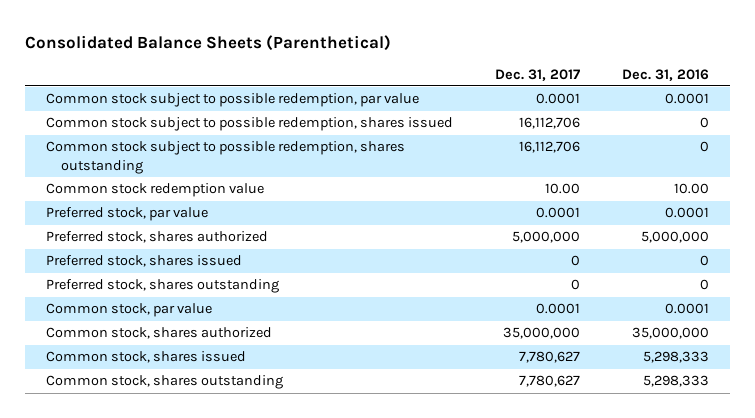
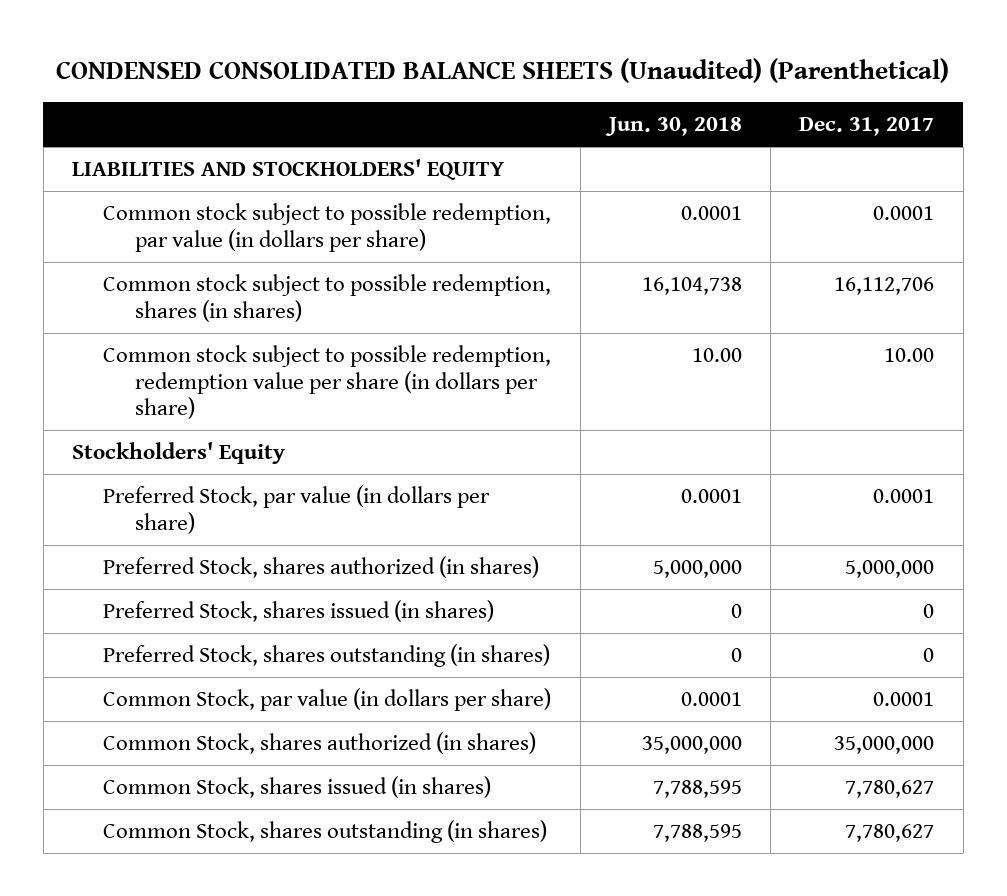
- Consolidated Balance Sheets (Parenthetical)
+ CONDENSED CONSOLIDATED BALANCE SHEETS (Unaudited) (Parenthetical)
- | Dec. 31, 2017 | Dec. 31, 2016
+ | Jun. 30, 2018 | Dec. 31, 2017
- Common stock subject to possible redemption, par value | 0.0001 | 0.0001
- Common stock subject to possible redemption, shares issued | 16,112,706 | 0
- Common stock subject to possible redemption, shares outstanding | 16,112,706 | 0
- Common stock redemption value | 10.00 | 10.00
- Preferred stock, par value | 0.0001 | 0.0001
- Preferred stock, shares authorized | 5,000,000 | 5,000,000
- Preferred stock, shares issued | 0 | 0
- Preferred stock, shares outstanding | 0 | 0
- Common stock, par value | 0.0001 | 0.0001
- Common stock, shares authorized | 35,000,000 | 35,000,000
- Common stock, shares issued | 7,780,627 | 5,298,333
- Common stock, shares outstanding | 7,780,627 | 5,298,333
+ LIABILITIES AND STOCKHOLDERS' EQUITY
+ Common stock subject to possible redemption, par value (in dollars per share) | 0.0001 | 0.0001
+ Common stock subject to possible redemption, shares (in shares) | 16,104,738 | 16,112,706
+ Common stock subject to possible redemption, redemption value per share (in dollars per share) | 10.00 | 10.00
+ Stockholders' Equity
+ Preferred Stock, par value (in dollars per share) | 0.0001 | 0.0001
+ Preferred Stock, shares authorized (in shares) | 5,000,000 | 5,000,000
+ Preferred Stock, shares issued (in shares) | 0 | 0
+ Preferred Stock, shares outstanding (in shares) | 0 | 0
+ Common Stock, par value (in dollars per share) | 0.0001 | 0.0001
+ Common Stock, shares authorized (in shares) | 35,000,000 | 35,000,000
+ Common Stock, shares issued (in shares) | 7,788,595 | 7,780,627
+ Common Stock, shares outstanding (in shares) | 7,788,595 | 7,780,627

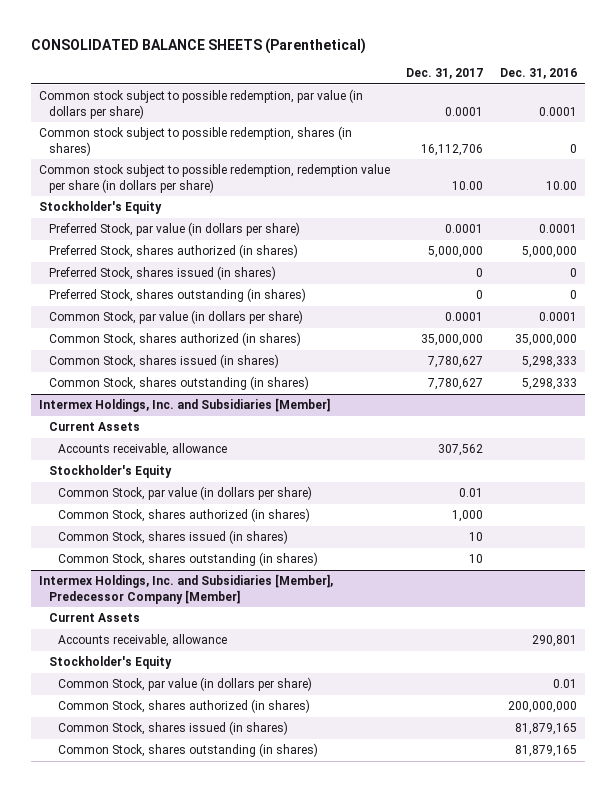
- CONDENSED CONSOLIDATED BALANCE SHEETS (Unaudited) (Parenthetical)
+ CONSOLIDATED BALANCE SHEETS (Parenthetical)
- | Jun. 30, 2018 | Dec. 31, 2017
+ | Dec. 31, 2017 | Dec. 31, 2016
- LIABILITIES AND STOCKHOLDERS' EQUITY
- Stockholders' Equity
+ Stockholder's Equity
+ Intermex Holdings, Inc. and Subsidiaries [Member]
+ Current Assets
+ Accounts receivable, allowance | 307,562 |
+ Stockholder's Equity
+ Common Stock, par value (in dollars per share) | 0.01 |
+ Common Stock, shares authorized (in shares) | 1,000 |
+ Common Stock, shares issued (in shares) | 10 |
+ Common Stock, shares outstanding (in shares) | 10 |
+ Intermex Holdings, Inc. and Subsidiaries [Member], Predecessor Company [Member]
+ Current Assets
+ Accounts receivable, allowance | | 290,801
+ Stockholder's Equity
+ Common Stock, par value (in dollars per share) | | 0.01
+ Common Stock, shares authorized (in shares) | | 200,000,000
+ Common Stock, shares issued (in shares) | | 81,879,165
+ Common Stock, shares outstanding (in shares) | | 81,879,165

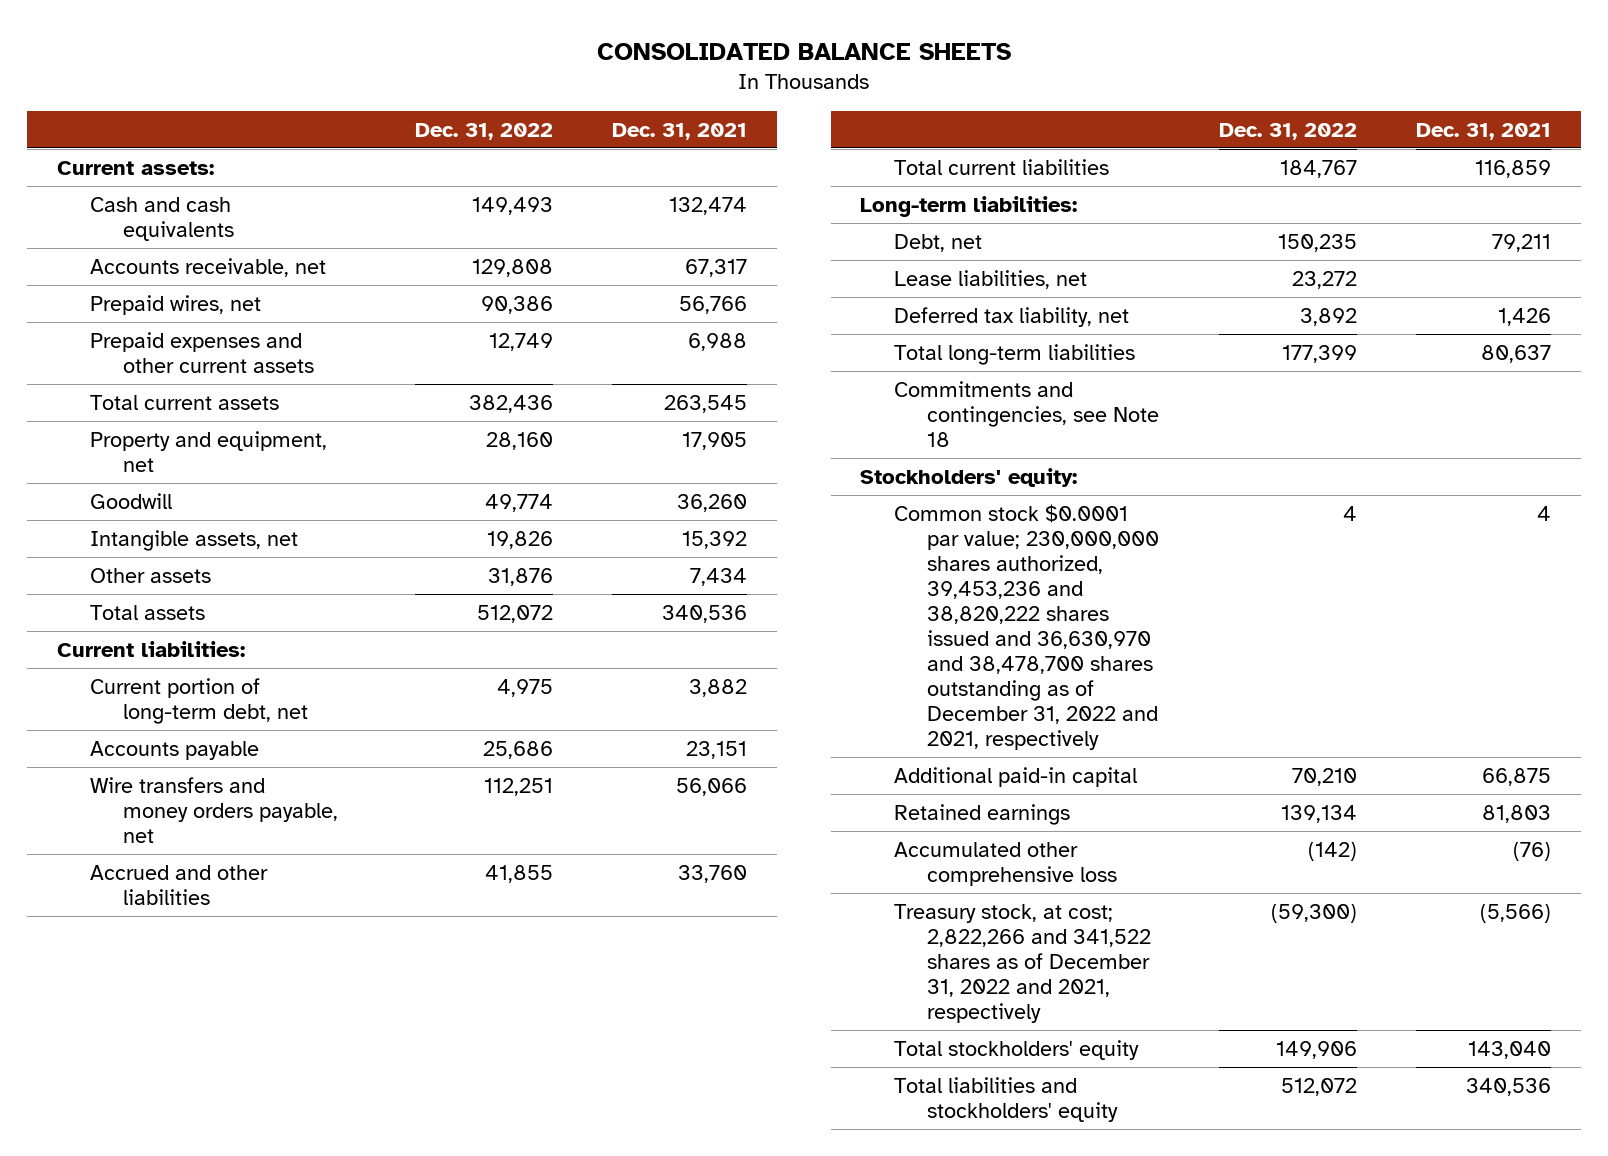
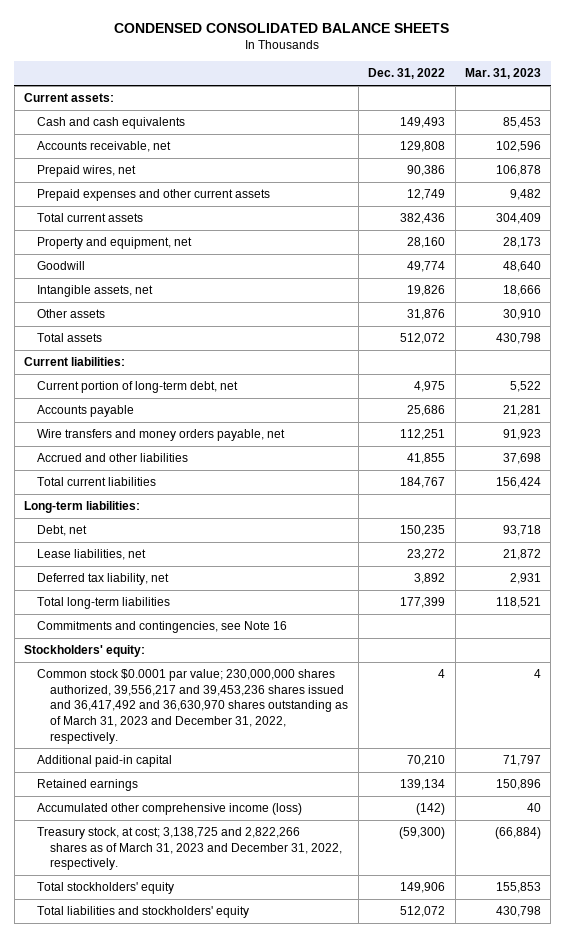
- CONSOLIDATED BALANCE SHEETS
+ CONDENSED CONSOLIDATED BALANCE SHEETS
- | Dec. 31, 2022 | Dec. 31, 2021
+ | Dec. 31, 2022 | Mar. 31, 2023
- Commitments and contingencies, see Note 18
+ Commitments and contingencies, see Note 16
- Common stock $0.0001 par value; 230,000,000 shares authorized, 39,453,236 and 38,820,222 shares issued and 36,630,970 and 38,478,700 shares outstanding as of December 31, 2022 and 2021, respectively | 4 | 4
+ Common stock $0.0001 par value; 230,000,000 shares authorized, 39,556,217 and 39,453,236 shares issued and 36,417,492 and 36,630,970 shares outstanding as of March 31, 2023 and December 31, 2022, respectively. | 4 | 4
- Accumulated other comprehensive loss | (142) | (76)
- Treasury stock, at cost; 2,822,266 and 341,522 shares as of December 31, 2022 and 2021, respectively | (59,300) | (5,566)
+ Accumulated other comprehensive income (loss) | (142) | 40
+ Treasury stock, at cost; 3,138,725 and 2,822,266 shares as of March 31, 2023 and December 31, 2022, respectively. | (59,300) | (66,884)

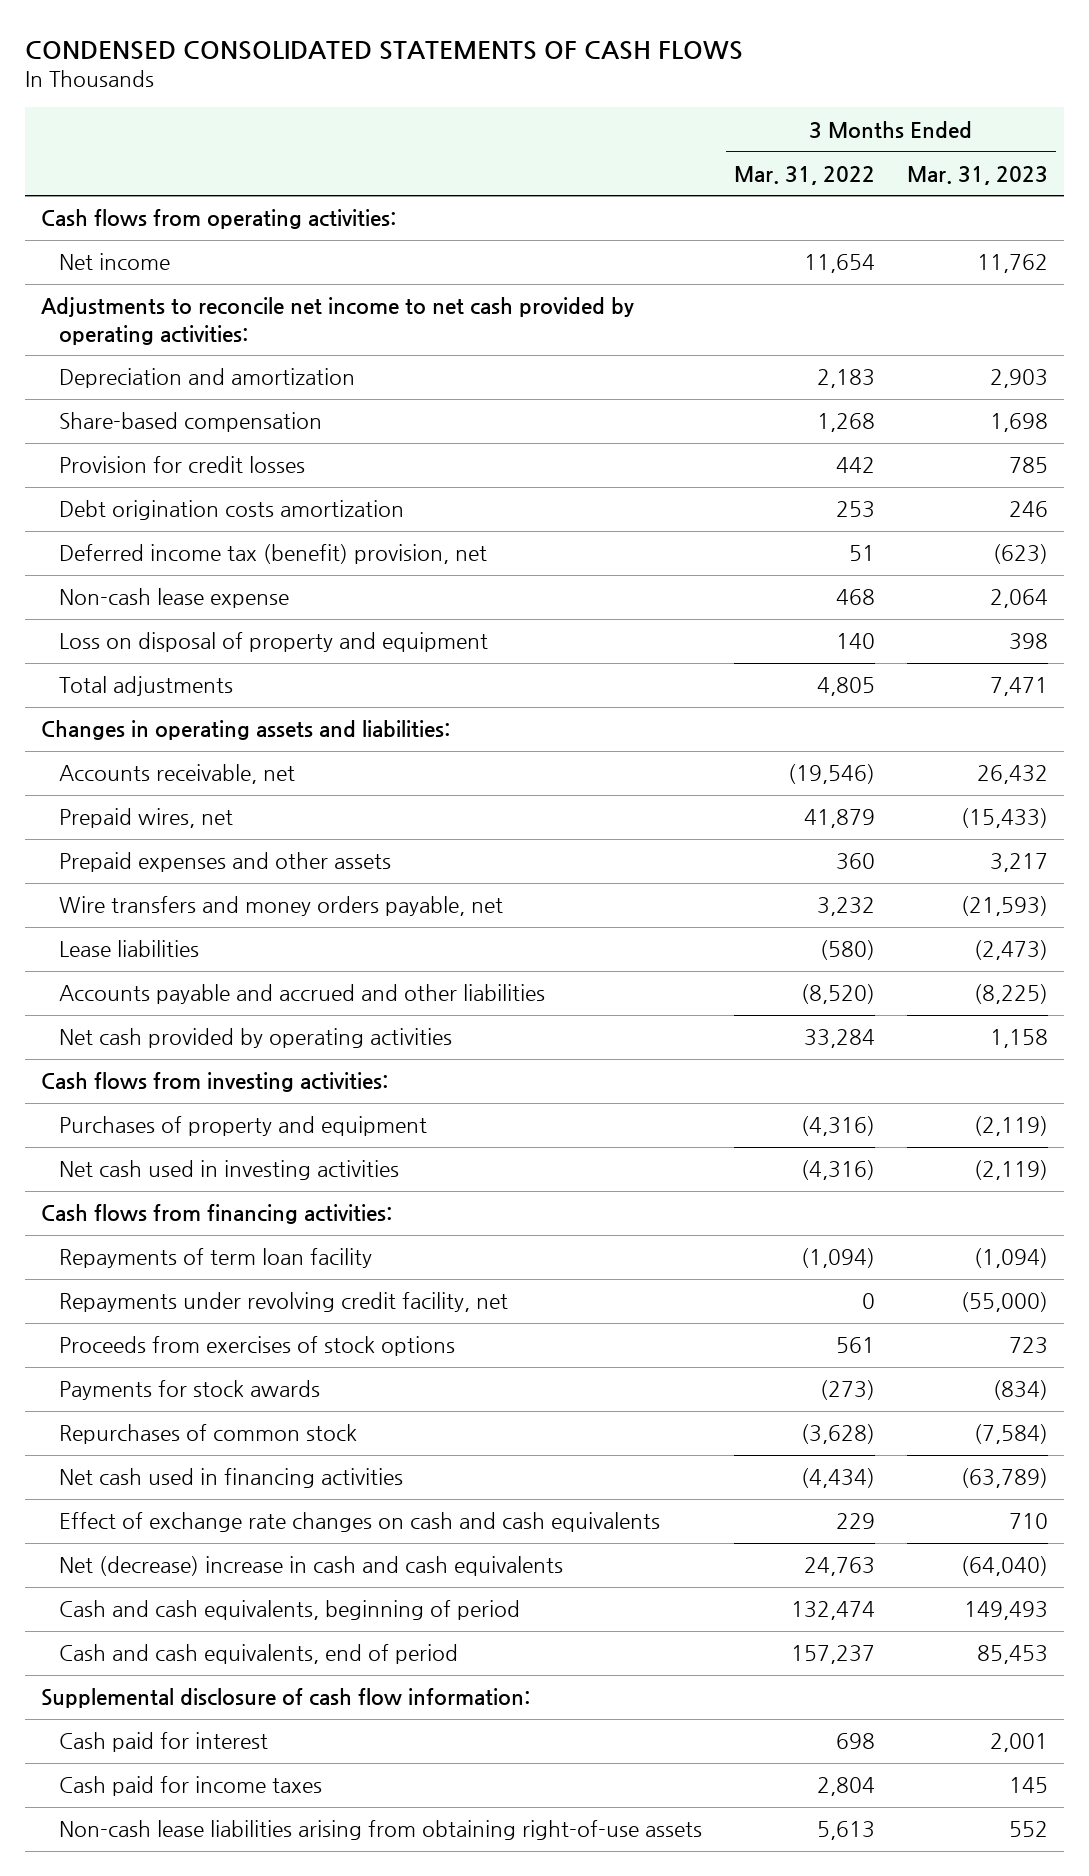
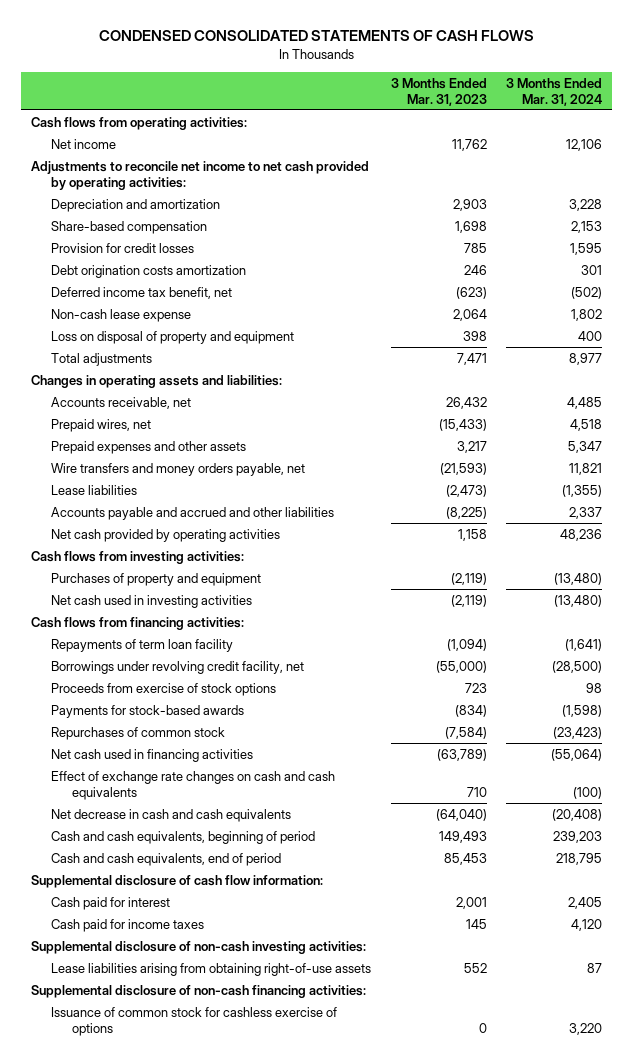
- | 3 Months Ended Mar. 31, 2022 | 3 Months Ended Mar. 31, 2023
+ | 3 Months Ended Mar. 31, 2023 | 3 Months Ended Mar. 31, 2024
- Deferred income tax (benefit) provision, net | 51 | (623)
+ Deferred income tax benefit, net | (623) | (502)
- Repayments under revolving credit facility, net | 0 | (55,000)
- Proceeds from exercises of stock options | 561 | 723
- Payments for stock awards | (273) | (834)
+ Borrowings under revolving credit facility, net | (55,000) | (28,500)
+ Proceeds from exercise of stock options | 723 | 98
+ Payments for stock-based awards | (834) | (1,598)
- Net (decrease) increase in cash and cash equivalents | 24,763 | (64,040)
+ Net decrease in cash and cash equivalents | (64,040) | (20,408)
- Non-cash lease liabilities arising from obtaining right-of-use assets | 5,613 | 552
+ Supplemental disclosure of non-cash investing activities:
+ Lease liabilities arising from obtaining right-of-use assets | 552 | 87
+ Supplemental disclosure of non-cash financing activities:
+ Issuance of common stock for cashless exercise of options | 0 | 3,220

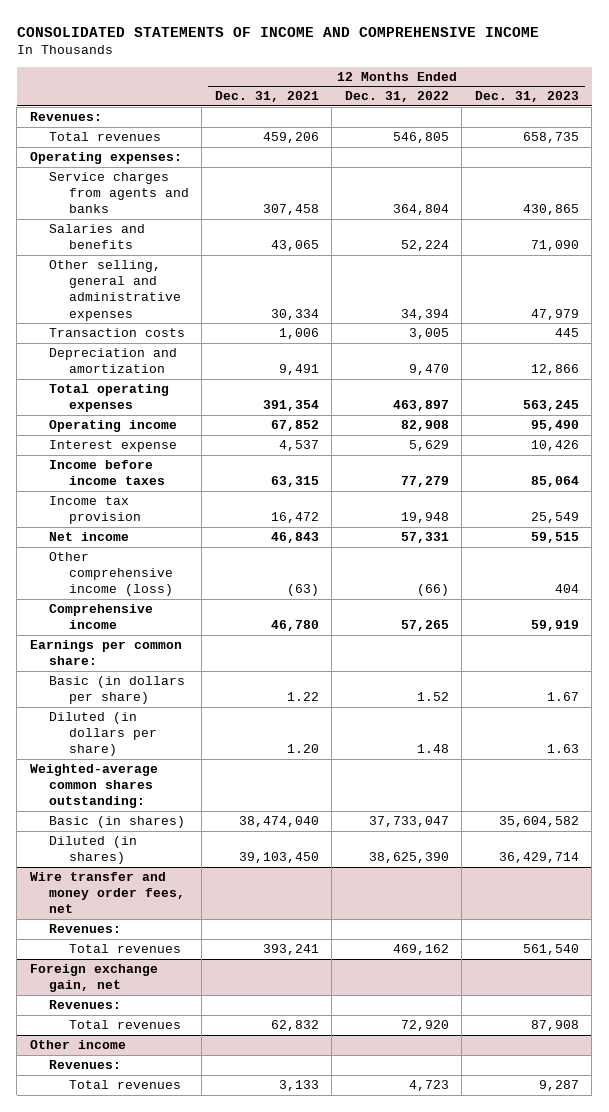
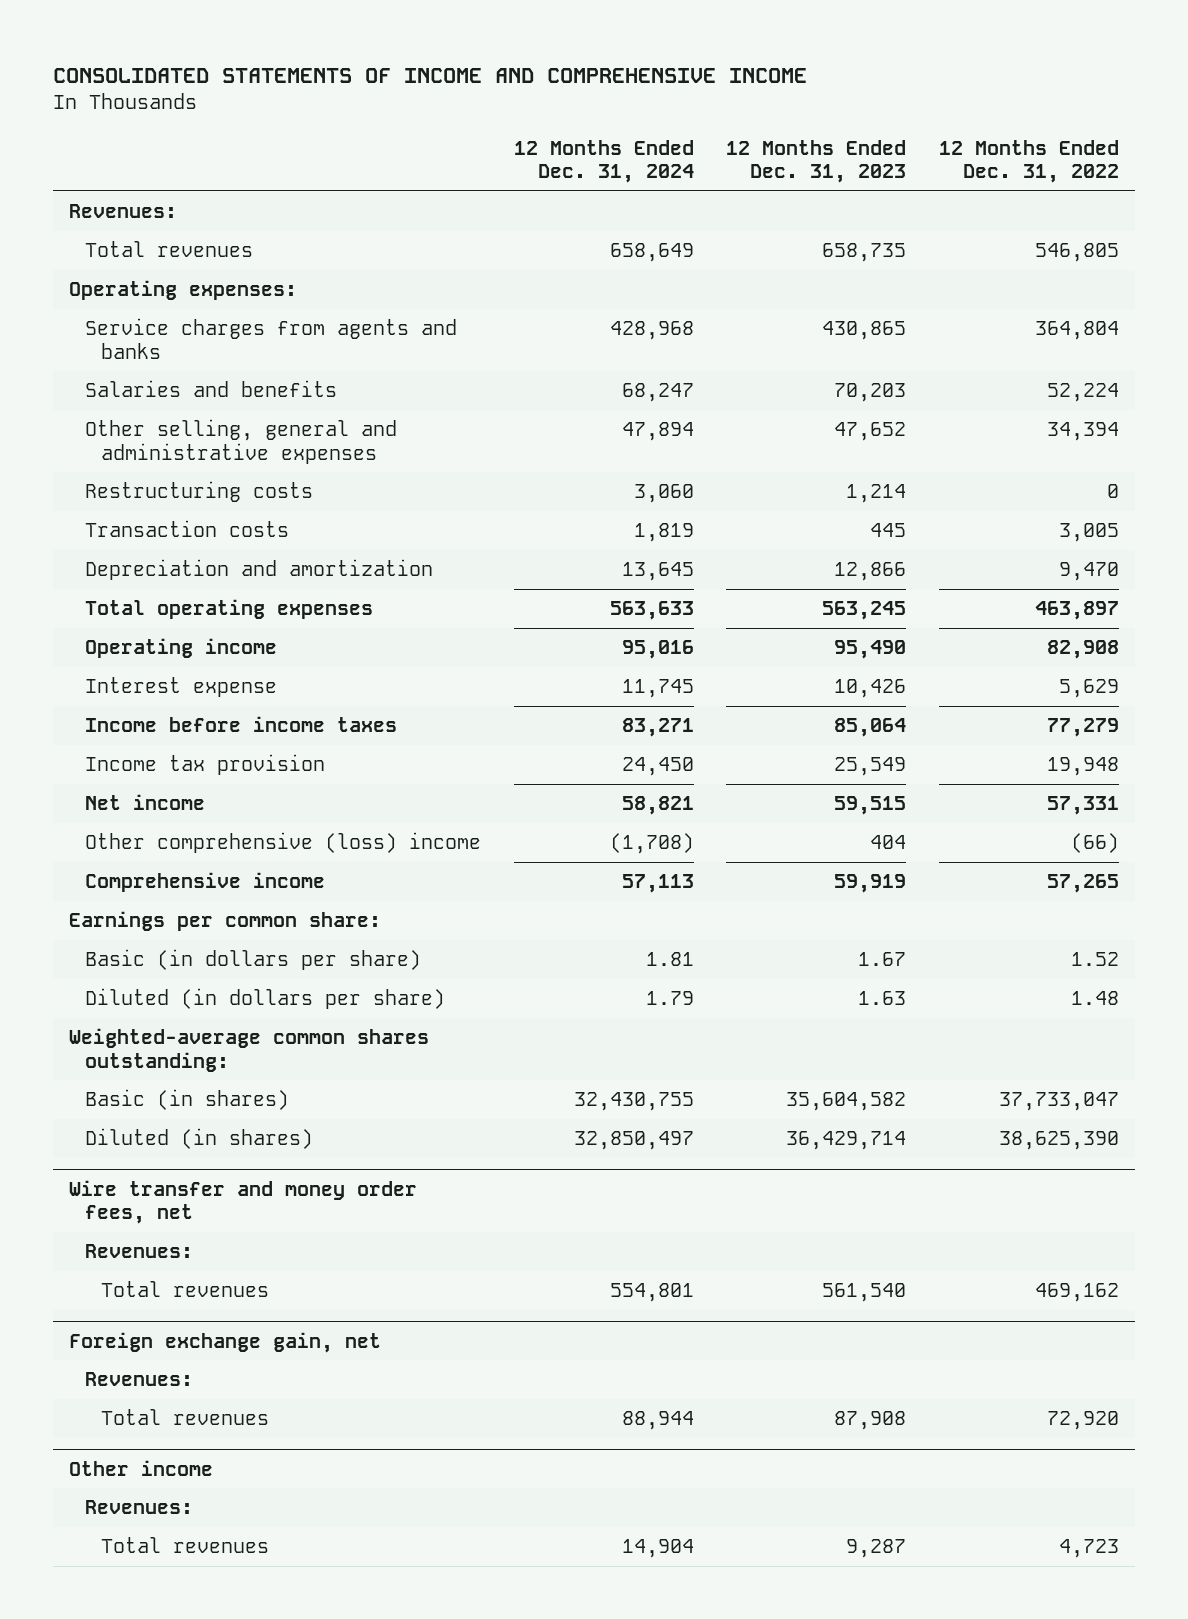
- | 12 Months Ended Dec. 31, 2021 | 12 Months Ended Dec. 31, 2022 | 12 Months Ended Dec. 31, 2023
+ | 12 Months Ended Dec. 31, 2024 | 12 Months Ended Dec. 31, 2023 | 12 Months Ended Dec. 31, 2022
- Salaries and benefits | 43,065 | 52,224 | 71,090
- Other selling, general and administrative expenses | 30,334 | 34,394 | 47,979
+ Salaries and benefits | 68,247 | 70,203 | 52,224
+ Other selling, general and administrative expenses | 47,894 | 47,652 | 34,394
+ Restructuring costs | 3,060 | 1,214 | 0
- Other comprehensive income (loss) | (63) | (66) | 404
+ Other comprehensive (loss) income | (1,708) | 404 | (66)

